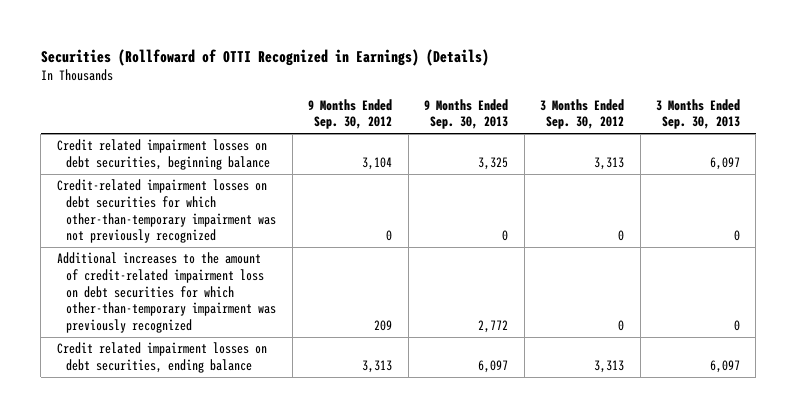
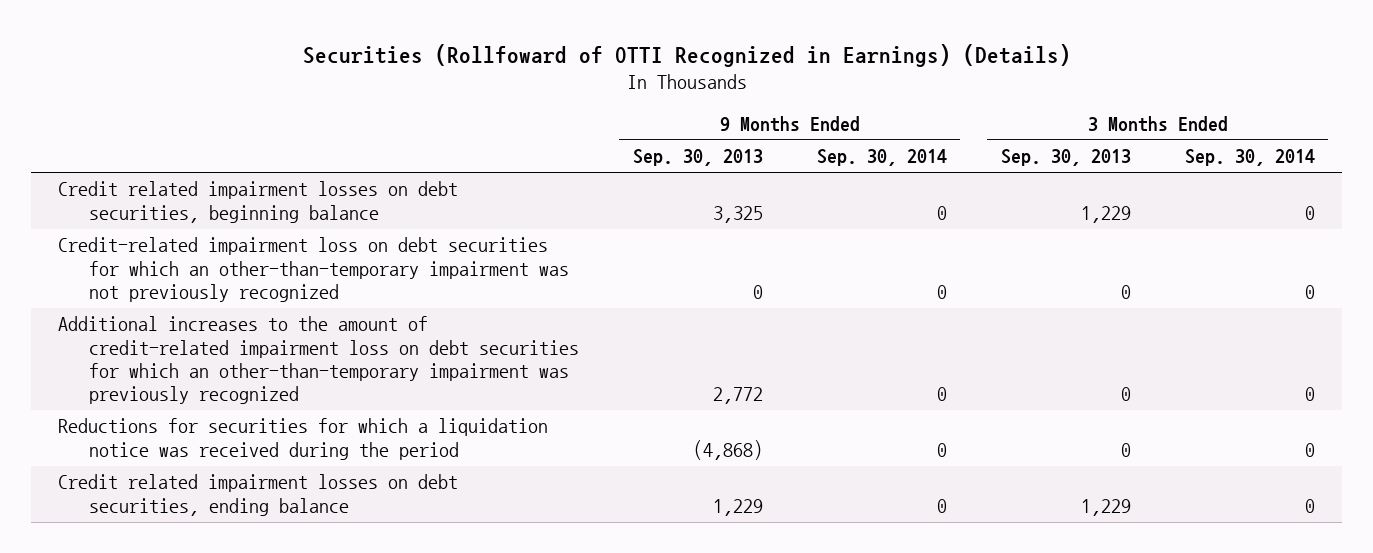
- | 9 Months Ended Sep. 30, 2012 | 9 Months Ended Sep. 30, 2013 | 3 Months Ended Sep. 30, 2012 | 3 Months Ended Sep. 30, 2013
+ | 9 Months Ended Sep. 30, 2013 | 9 Months Ended Sep. 30, 2014 | 3 Months Ended Sep. 30, 2013 | 3 Months Ended Sep. 30, 2014
- Credit related impairment losses on debt securities, beginning balance | 3,104 | 3,325 | 3,313 | 6,097
- Credit-related impairment losses on debt securities for which other-than-temporary impairment was not previously recognized | 0 | 0 | 0 | 0
- Additional increases to the amount of credit-related impairment loss on debt securities for which other-than-temporary impairment was previously recognized | 209 | 2,772 | 0 | 0
- Credit related impairment losses on debt securities, ending balance | 3,313 | 6,097 | 3,313 | 6,097
+ Credit related impairment losses on debt securities, beginning balance | 3,325 | 0 | 1,229 | 0
+ Credit-related impairment loss on debt securities for which an other-than-temporary impairment was not previously recognized | 0 | 0 | 0 | 0
+ Additional increases to the amount of credit-related impairment loss on debt securities for which an other-than-temporary impairment was previously recognized | 2,772 | 0 | 0 | 0
+ Reductions for securities for which a liquidation notice was received during the period | (4,868) | 0 | 0 | 0
+ Credit related impairment losses on debt securities, ending balance | 1,229 | 0 | 1,229 | 0

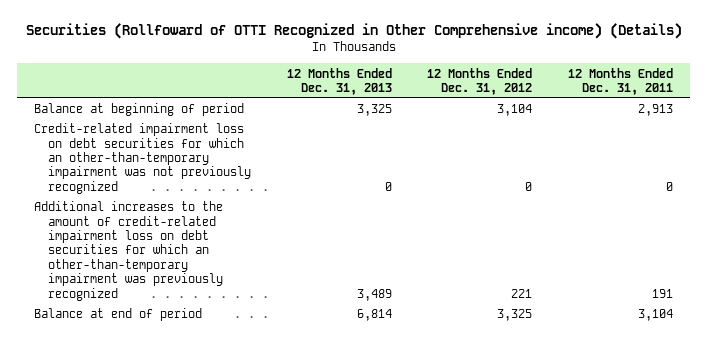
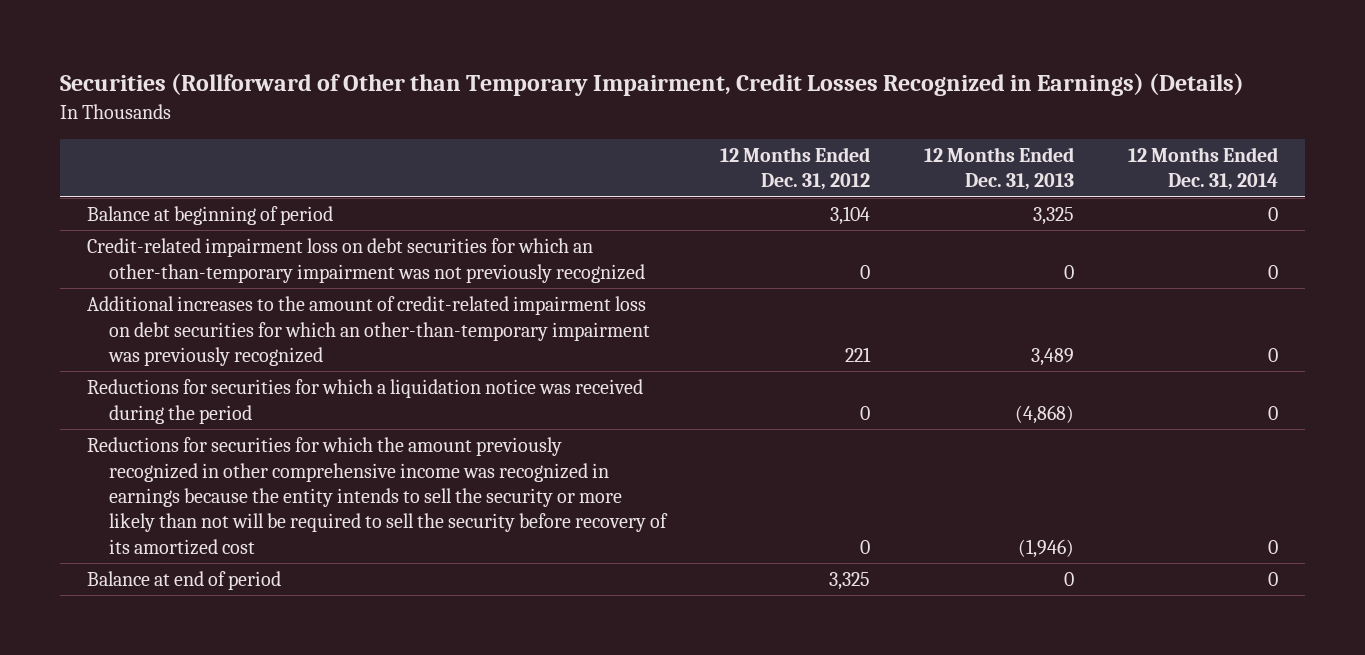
- Securities (Rollfoward of OTTI Recognized in Other Comprehensive income) (Details)
+ Securities (Rollforward of Other than Temporary Impairment, Credit Losses Recognized in Earnings) (Details)
- | 12 Months Ended Dec. 31, 2013 | 12 Months Ended Dec. 31, 2012 | 12 Months Ended Dec. 31, 2011
+ | 12 Months Ended Dec. 31, 2012 | 12 Months Ended Dec. 31, 2013 | 12 Months Ended Dec. 31, 2014
- Balance at end of period | 6,814 | 3,325 | 3,104
+ Reductions for securities for which a liquidation notice was received during the period | 0 | (4,868) | 0
+ Reductions for securities for which the amount previously recognized in other comprehensive income was recognized in earnings because the entity intends to sell the security or more likely than not will be required to sell the security before recovery of its amortized cost | 0 | (1,946) | 0
+ Balance at end of period | 3,325 | 0 | 0

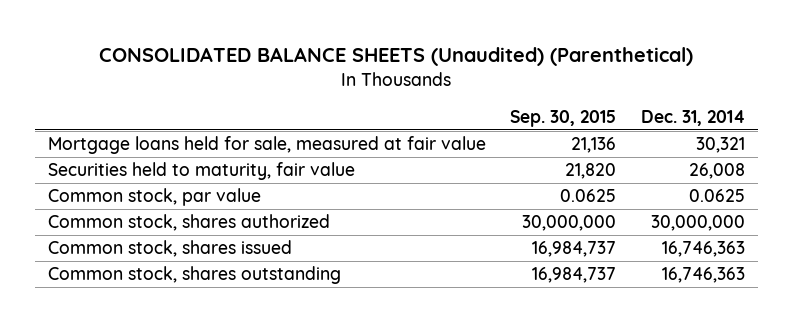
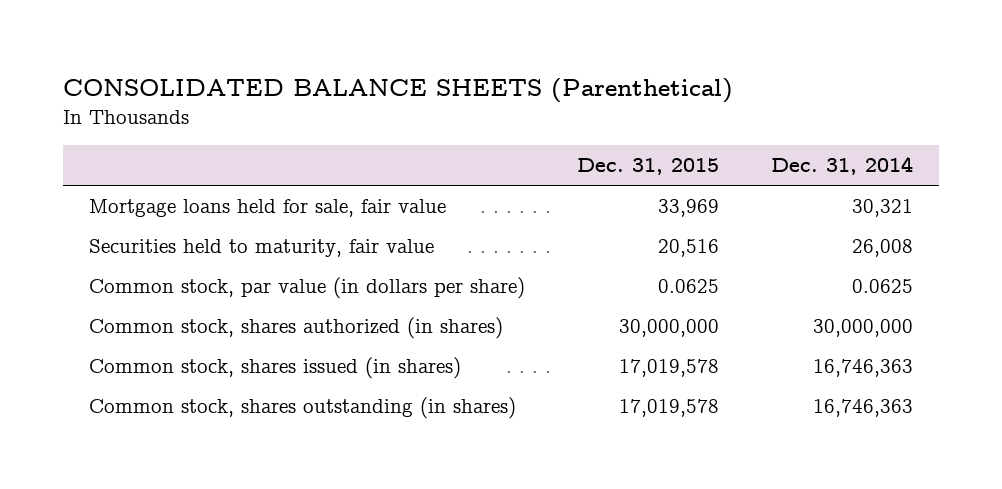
- CONSOLIDATED BALANCE SHEETS (Unaudited) (Parenthetical)
+ CONSOLIDATED BALANCE SHEETS (Parenthetical)
- | Sep. 30, 2015 | Dec. 31, 2014
+ | Dec. 31, 2015 | Dec. 31, 2014
- Mortgage loans held for sale, measured at fair value | 21,136 | 30,321
+ Mortgage loans held for sale, fair value | 33,969 | 30,321
- Common stock, par value | 0.0625 | 0.0625
- Common stock, shares authorized | 30,000,000 | 30,000,000
- Common stock, shares issued | 16,984,737 | 16,746,363
- Common stock, shares outstanding | 16,984,737 | 16,746,363
+ Common stock, par value (in dollars per share) | 0.0625 | 0.0625
+ Common stock, shares authorized (in shares) | 30,000,000 | 30,000,000
+ Common stock, shares issued (in shares) | 17,019,578 | 16,746,363
+ Common stock, shares outstanding (in shares) | 17,019,578 | 16,746,363

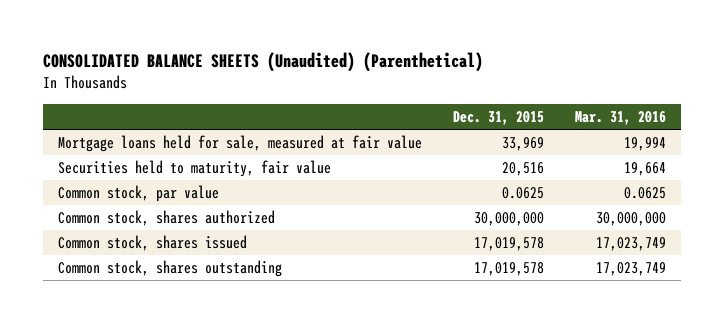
- CONSOLIDATED BALANCE SHEETS (Parenthetical)
+ CONSOLIDATED BALANCE SHEETS (Unaudited) (Parenthetical)
- | Dec. 31, 2015 | Dec. 31, 2014
+ | Dec. 31, 2015 | Mar. 31, 2016
- Mortgage loans held for sale, fair value | 33,969 | 30,321
+ Mortgage loans held for sale, measured at fair value | 33,969 | 19,994
- Common stock, par value (in dollars per share) | 0.0625 | 0.0625
- Common stock, shares authorized (in shares) | 30,000,000 | 30,000,000
- Common stock, shares issued (in shares) | 17,019,578 | 16,746,363
- Common stock, shares outstanding (in shares) | 17,019,578 | 16,746,363
+ Common stock, par value | 0.0625 | 0.0625
+ Common stock, shares authorized | 30,000,000 | 30,000,000
+ Common stock, shares issued | 17,019,578 | 17,023,749
+ Common stock, shares outstanding | 17,019,578 | 17,023,749

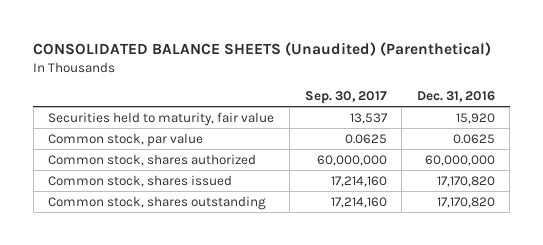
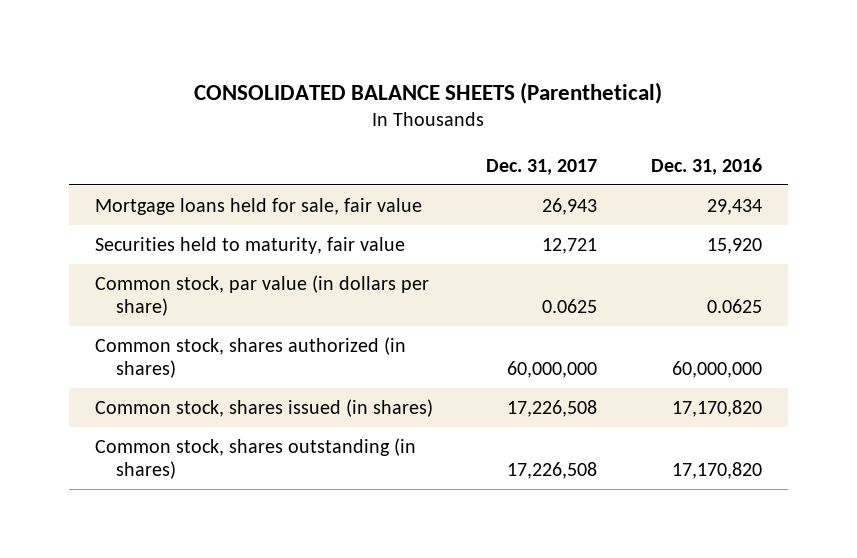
- CONSOLIDATED BALANCE SHEETS (Unaudited) (Parenthetical)
+ CONSOLIDATED BALANCE SHEETS (Parenthetical)
- | Sep. 30, 2017 | Dec. 31, 2016
+ | Dec. 31, 2017 | Dec. 31, 2016
+ Mortgage loans held for sale, fair value | 26,943 | 29,434
- Common stock, par value | 0.0625 | 0.0625
- Common stock, shares authorized | 60,000,000 | 60,000,000
- Common stock, shares issued | 17,214,160 | 17,170,820
- Common stock, shares outstanding | 17,214,160 | 17,170,820
+ Common stock, par value (in dollars per share) | 0.0625 | 0.0625
+ Common stock, shares authorized (in shares) | 60,000,000 | 60,000,000
+ Common stock, shares issued (in shares) | 17,226,508 | 17,170,820
+ Common stock, shares outstanding (in shares) | 17,226,508 | 17,170,820

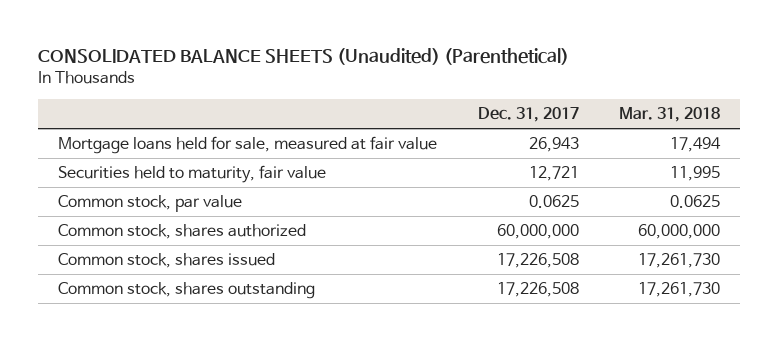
- CONSOLIDATED BALANCE SHEETS (Parenthetical)
+ CONSOLIDATED BALANCE SHEETS (Unaudited) (Parenthetical)
- | Dec. 31, 2017 | Dec. 31, 2016
+ | Dec. 31, 2017 | Mar. 31, 2018
- Mortgage loans held for sale, fair value | 26,943 | 29,434
+ Mortgage loans held for sale, measured at fair value | 26,943 | 17,494
- Common stock, par value (in dollars per share) | 0.0625 | 0.0625
- Common stock, shares authorized (in shares) | 60,000,000 | 60,000,000
- Common stock, shares issued (in shares) | 17,226,508 | 17,170,820
- Common stock, shares outstanding (in shares) | 17,226,508 | 17,170,820
+ Common stock, par value | 0.0625 | 0.0625
+ Common stock, shares authorized | 60,000,000 | 60,000,000
+ Common stock, shares issued | 17,226,508 | 17,261,730
+ Common stock, shares outstanding | 17,226,508 | 17,261,730

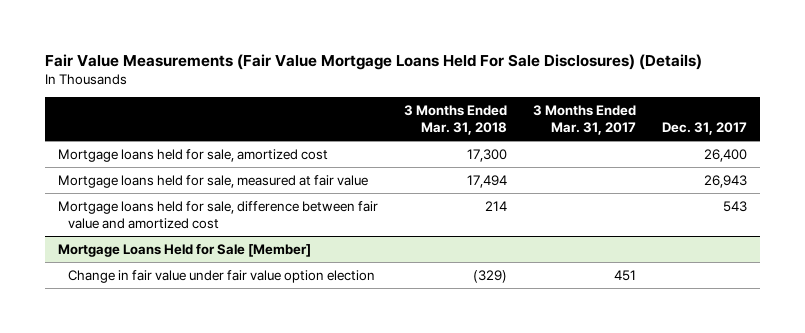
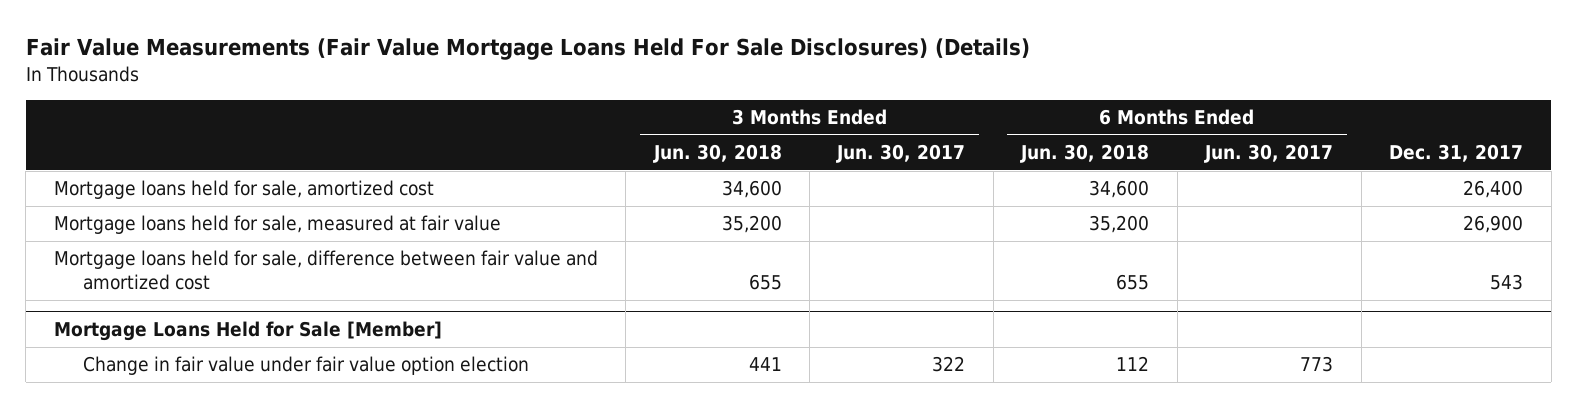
- | 3 Months Ended Mar. 31, 2018 | 3 Months Ended Mar. 31, 2017 | Dec. 31, 2017
+ | 3 Months Ended Jun. 30, 2018 | 3 Months Ended Jun. 30, 2017 | 6 Months Ended Jun. 30, 2018 | 6 Months Ended Jun. 30, 2017 | Dec. 31, 2017
- Mortgage loans held for sale, measured at fair value | 17,494 | | 26,943
+ Mortgage loans held for sale, measured at fair value | 35,200 | | 35,200 | | 26,900

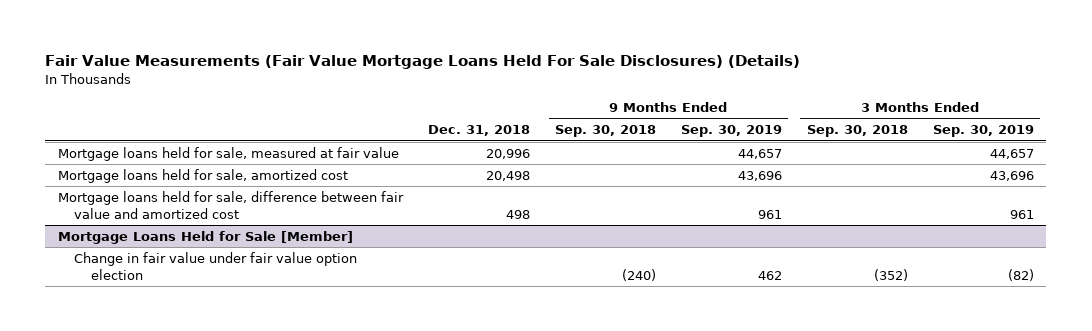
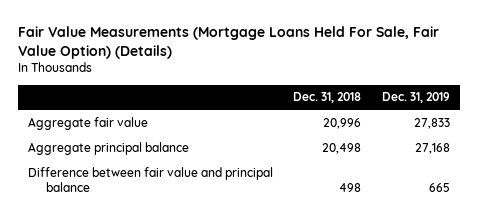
- Fair Value Measurements (Fair Value Mortgage Loans Held For Sale Disclosures) (Details)
+ Fair Value Measurements (Mortgage Loans Held For Sale, Fair Value Option) (Details)
- | Dec. 31, 2018 | 9 Months Ended Sep. 30, 2018 | 9 Months Ended Sep. 30, 2019 | 3 Months Ended Sep. 30, 2018 | 3 Months Ended Sep. 30, 2019
+ | Dec. 31, 2018 | Dec. 31, 2019
- Mortgage loans held for sale, measured at fair value | 20,996 | | 44,657 | | 44,657
- Mortgage loans held for sale, amortized cost | 20,498 | | 43,696 | | 43,696
- Mortgage loans held for sale, difference between fair value and amortized cost | 498 | | 961 | | 961
- Mortgage Loans Held for Sale [Member]
- Change in fair value under fair value option election | | (240) | 462 | (352) | (82)
+ Aggregate fair value | 20,996 | 27,833
+ Aggregate principal balance | 20,498 | 27,168
+ Difference between fair value and principal balance | 498 | 665

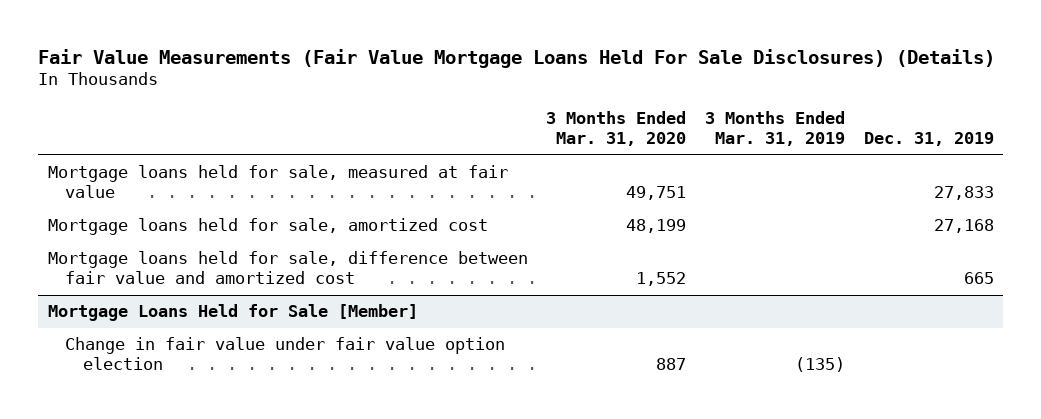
- Fair Value Measurements (Mortgage Loans Held For Sale, Fair Value Option) (Details)
+ Fair Value Measurements (Fair Value Mortgage Loans Held For Sale Disclosures) (Details)
- | Dec. 31, 2018 | Dec. 31, 2019
+ | 3 Months Ended Mar. 31, 2020 | 3 Months Ended Mar. 31, 2019 | Dec. 31, 2019
- Aggregate fair value | 20,996 | 27,833
- Aggregate principal balance | 20,498 | 27,168
- Difference between fair value and principal balance | 498 | 665
+ Mortgage loans held for sale, measured at fair value | 49,751 | | 27,833
+ Mortgage loans held for sale, amortized cost | 48,199 | | 27,168
+ Mortgage loans held for sale, difference between fair value and amortized cost | 1,552 | | 665
+ Mortgage Loans Held for Sale [Member]
+ Change in fair value under fair value option election | 887 | (135) |

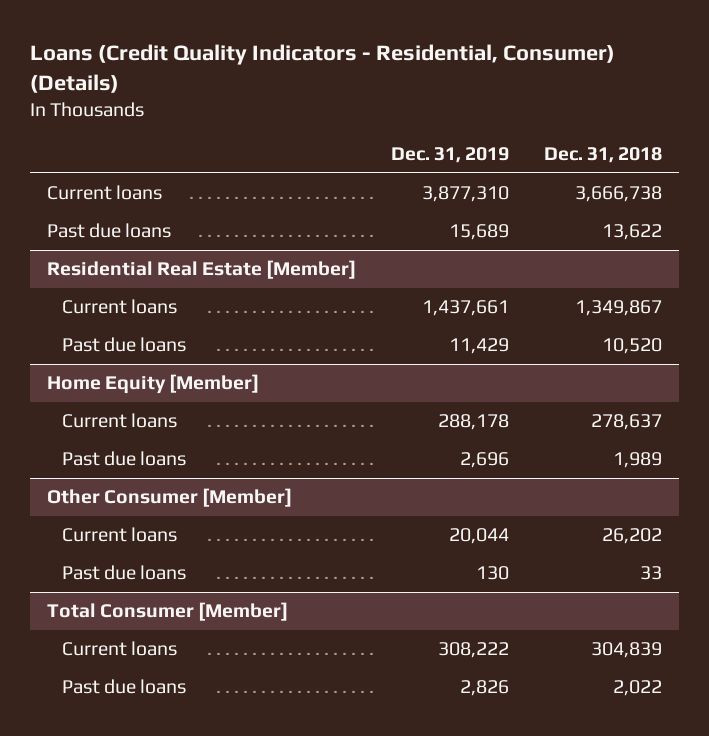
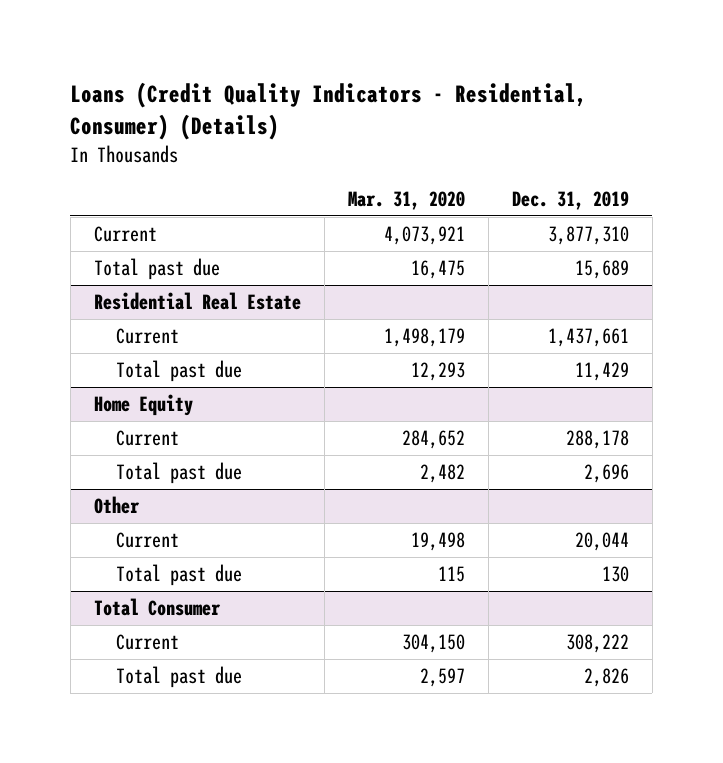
- | Dec. 31, 2019 | Dec. 31, 2018
+ | Mar. 31, 2020 | Dec. 31, 2019
- Current loans | 3,877,310 | 3,666,738
- Past due loans | 15,689 | 13,622
- Residential Real Estate [Member]
- Current loans | 1,437,661 | 1,349,867
- Past due loans | 11,429 | 10,520
- Home Equity [Member]
- Current loans | 288,178 | 278,637
- Past due loans | 2,696 | 1,989
- Other Consumer [Member]
- Current loans | 20,044 | 26,202
- Past due loans | 130 | 33
- Total Consumer [Member]
- Current loans | 308,222 | 304,839
- Past due loans | 2,826 | 2,022
+ Current | 4,073,921 | 3,877,310
+ Total past due | 16,475 | 15,689
+ Residential Real Estate
+ Current | 1,498,179 | 1,437,661
+ Total past due | 12,293 | 11,429
+ Home Equity
+ Current | 284,652 | 288,178
+ Total past due | 2,482 | 2,696
+ Other
+ Current | 19,498 | 20,044
+ Total past due | 115 | 130
+ Total Consumer
+ Current | 304,150 | 308,222
+ Total past due | 2,597 | 2,826

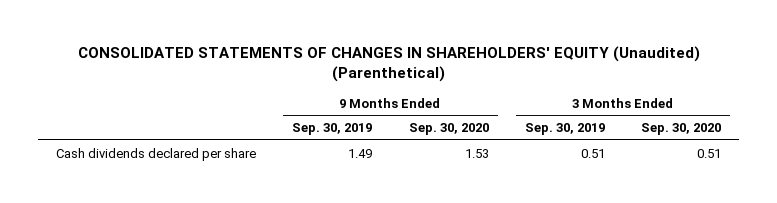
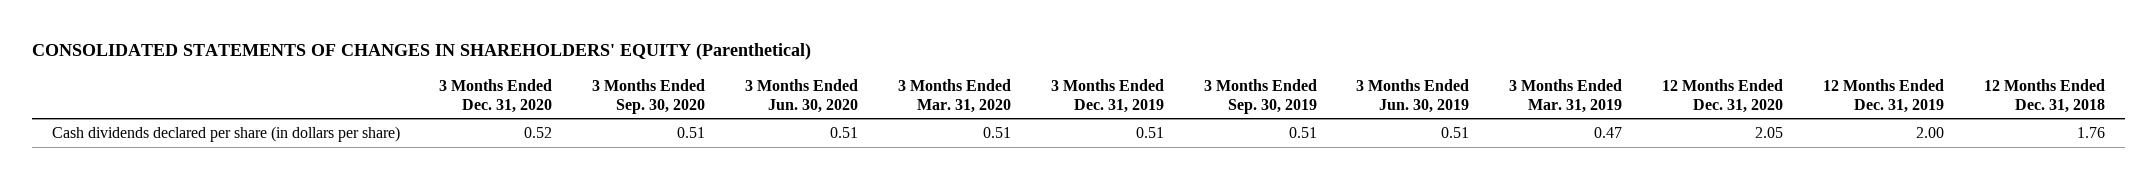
- CONSOLIDATED STATEMENTS OF CHANGES IN SHAREHOLDERS' EQUITY (Unaudited) (Parenthetical)
+ CONSOLIDATED STATEMENTS OF CHANGES IN SHAREHOLDERS' EQUITY (Parenthetical)
- | 9 Months Ended Sep. 30, 2019 | 9 Months Ended Sep. 30, 2020 | 3 Months Ended Sep. 30, 2019 | 3 Months Ended Sep. 30, 2020
+ | 3 Months Ended Dec. 31, 2020 | 3 Months Ended Sep. 30, 2020 | 3 Months Ended Jun. 30, 2020 | 3 Months Ended Mar. 31, 2020 | 3 Months Ended Dec. 31, 2019 | 3 Months Ended Sep. 30, 2019 | 3 Months Ended Jun. 30, 2019 | 3 Months Ended Mar. 31, 2019 | 12 Months Ended Dec. 31, 2020 | 12 Months Ended Dec. 31, 2019 | 12 Months Ended Dec. 31, 2018
- Cash dividends declared per share | 1.49 | 1.53 | 0.51 | 0.51
+ Cash dividends declared per share (in dollars per share) | 0.52 | 0.51 | 0.51 | 0.51 | 0.51 | 0.51 | 0.51 | 0.47 | 2.05 | 2.00 | 1.76

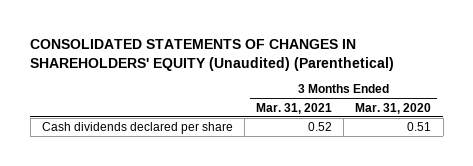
- CONSOLIDATED STATEMENTS OF CHANGES IN SHAREHOLDERS' EQUITY (Parenthetical)
+ CONSOLIDATED STATEMENTS OF CHANGES IN SHAREHOLDERS' EQUITY (Unaudited) (Parenthetical)
- | 3 Months Ended Dec. 31, 2020 | 3 Months Ended Sep. 30, 2020 | 3 Months Ended Jun. 30, 2020 | 3 Months Ended Mar. 31, 2020 | 3 Months Ended Dec. 31, 2019 | 3 Months Ended Sep. 30, 2019 | 3 Months Ended Jun. 30, 2019 | 3 Months Ended Mar. 31, 2019 | 12 Months Ended Dec. 31, 2020 | 12 Months Ended Dec. 31, 2019 | 12 Months Ended Dec. 31, 2018
+ | 3 Months Ended Mar. 31, 2021 | 3 Months Ended Mar. 31, 2020
- Cash dividends declared per share (in dollars per share) | 0.52 | 0.51 | 0.51 | 0.51 | 0.51 | 0.51 | 0.51 | 0.47 | 2.05 | 2.00 | 1.76
+ Cash dividends declared per share | 0.52 | 0.51

